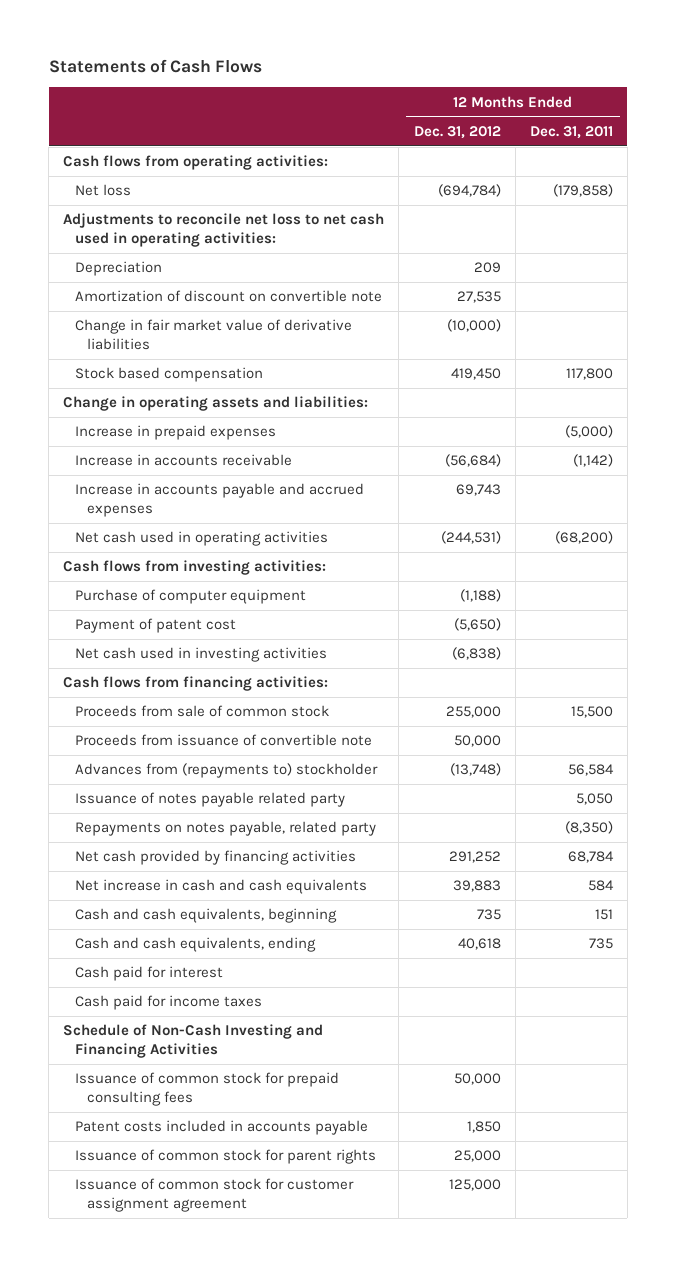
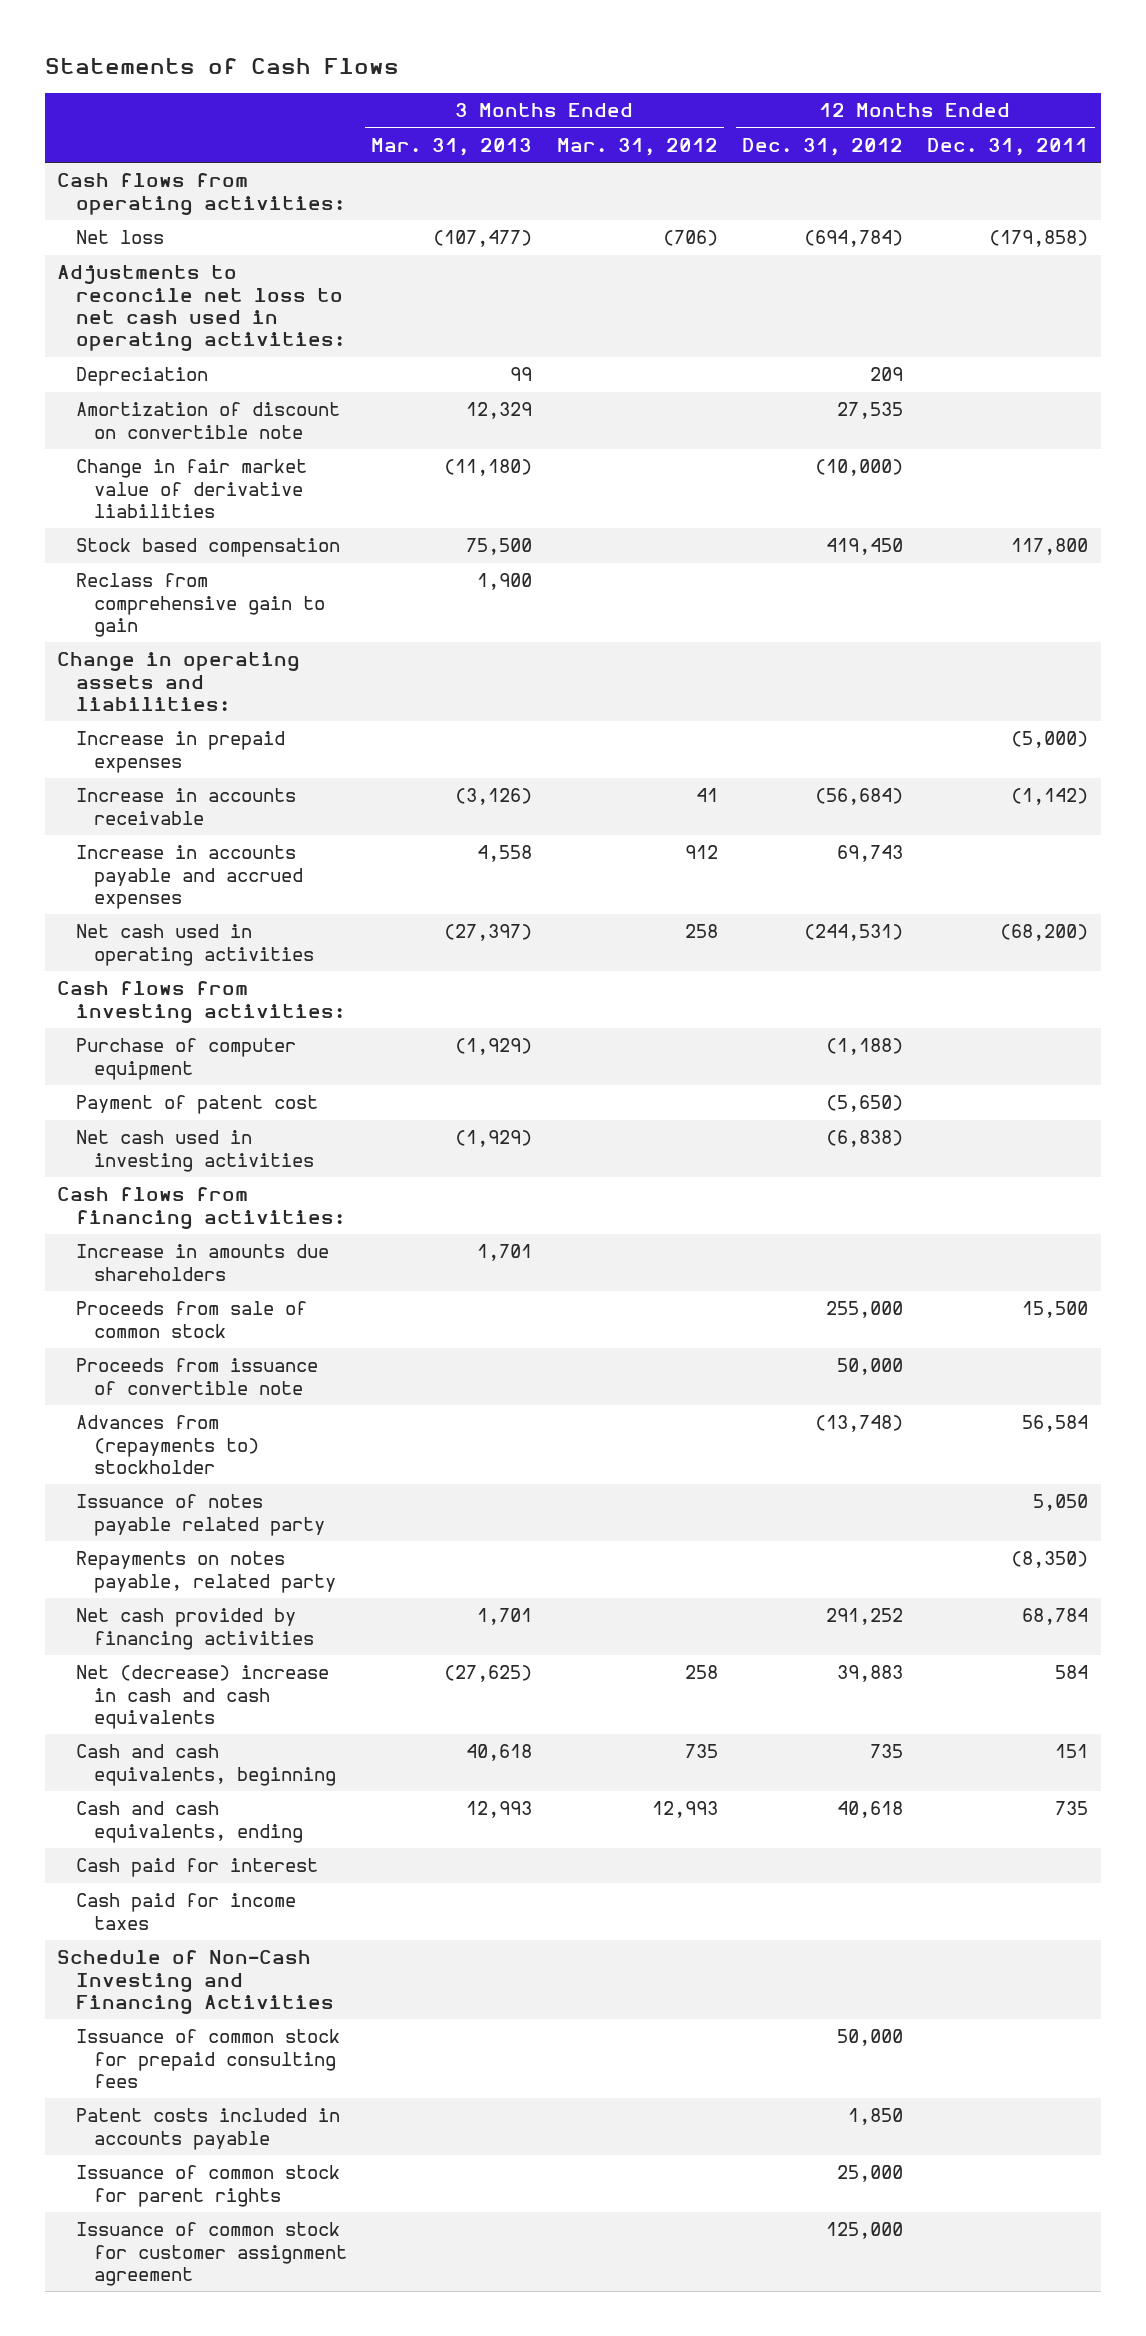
- | 12 Months Ended Dec. 31, 2012 | 12 Months Ended Dec. 31, 2011
+ | 3 Months Ended Mar. 31, 2013 | 3 Months Ended Mar. 31, 2012 | 12 Months Ended Dec. 31, 2012 | 12 Months Ended Dec. 31, 2011
+ Reclass from comprehensive gain to gain | 1,900 | | |
+ Increase in amounts due shareholders | 1,701 | | |
- Net increase in cash and cash equivalents | 39,883 | 584
+ Net (decrease) increase in cash and cash equivalents | (27,625) | 258 | 39,883 | 584

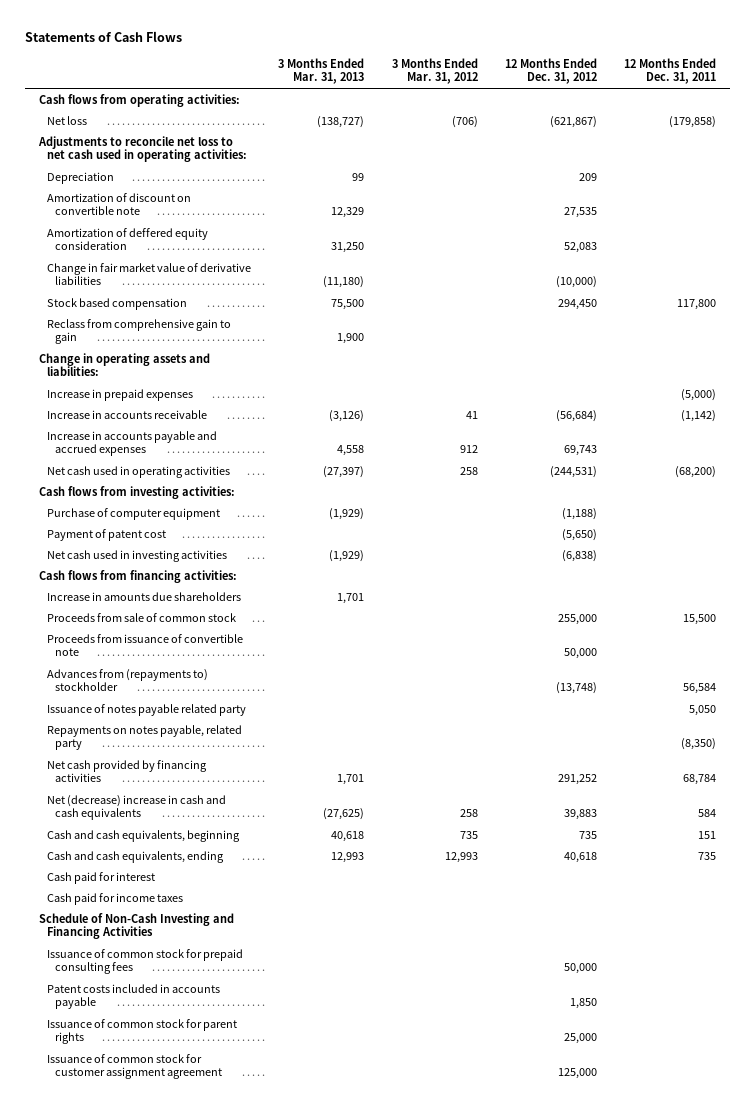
- Net loss | (107,477) | (706) | (694,784) | (179,858)
+ Net loss | (138,727) | (706) | (621,867) | (179,858)
+ Amortization of deffered equity consideration | 31,250 | | 52,083 |
- Stock based compensation | 75,500 | | 419,450 | 117,800
+ Stock based compensation | 75,500 | | 294,450 | 117,800

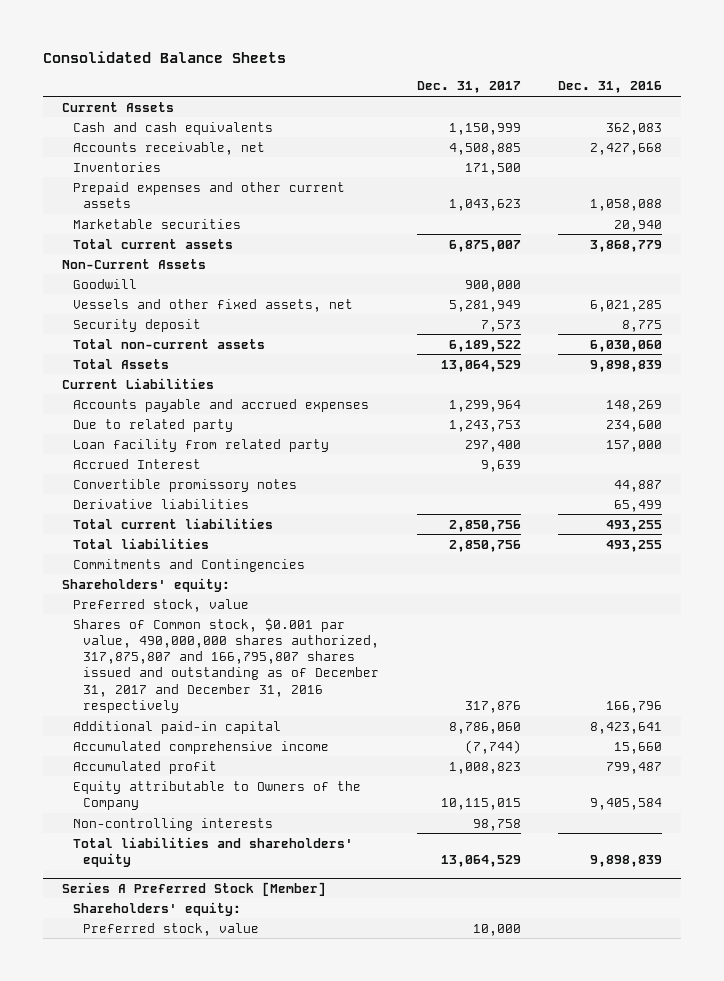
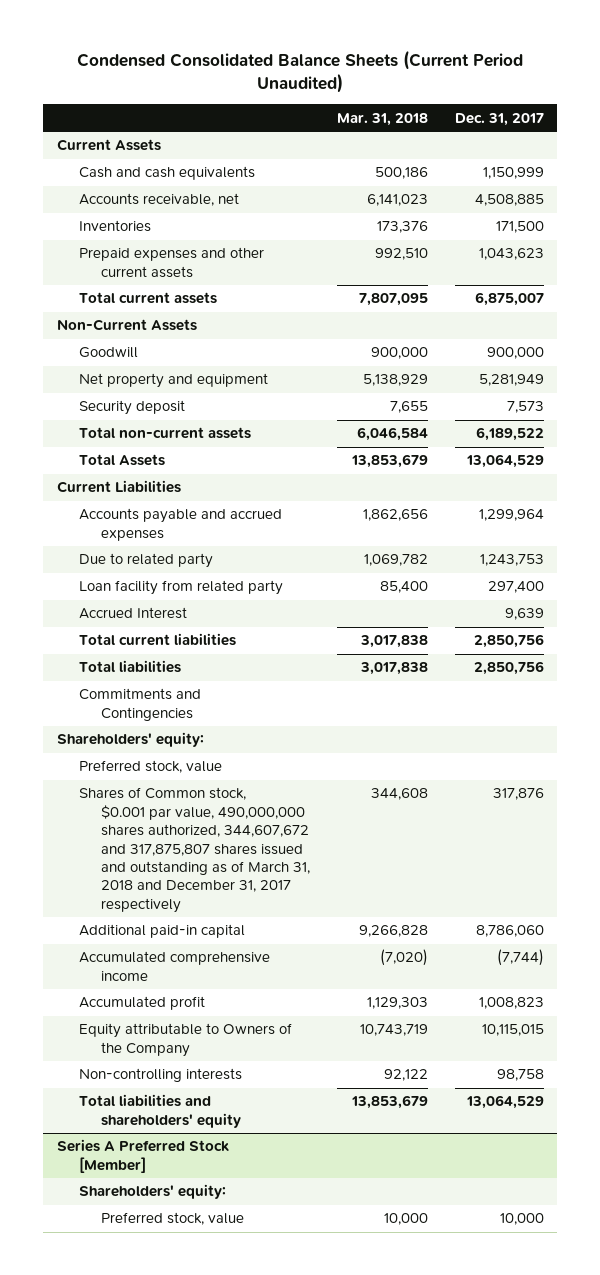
- Consolidated Balance Sheets
+ Condensed Consolidated Balance Sheets (Current Period Unaudited)
- | Dec. 31, 2017 | Dec. 31, 2016
+ | Mar. 31, 2018 | Dec. 31, 2017
- Marketable securities | | 20,940
- Vessels and other fixed assets, net | 5,281,949 | 6,021,285
+ Net property and equipment | 5,138,929 | 5,281,949
- Convertible promissory notes | | 44,887
- Derivative liabilities | | 65,499
- Shares of Common stock, $0.001 par value, 490,000,000 shares authorized, 317,875,807 and 166,795,807 shares issued and outstanding as of December 31, 2017 and December 31, 2016 respectively | 317,876 | 166,796
+ Shares of Common stock, $0.001 par value, 490,000,000 shares authorized, 344,607,672 and 317,875,807 shares issued and outstanding as of March 31, 2018 and December 31, 2017 respectively | 344,608 | 317,876

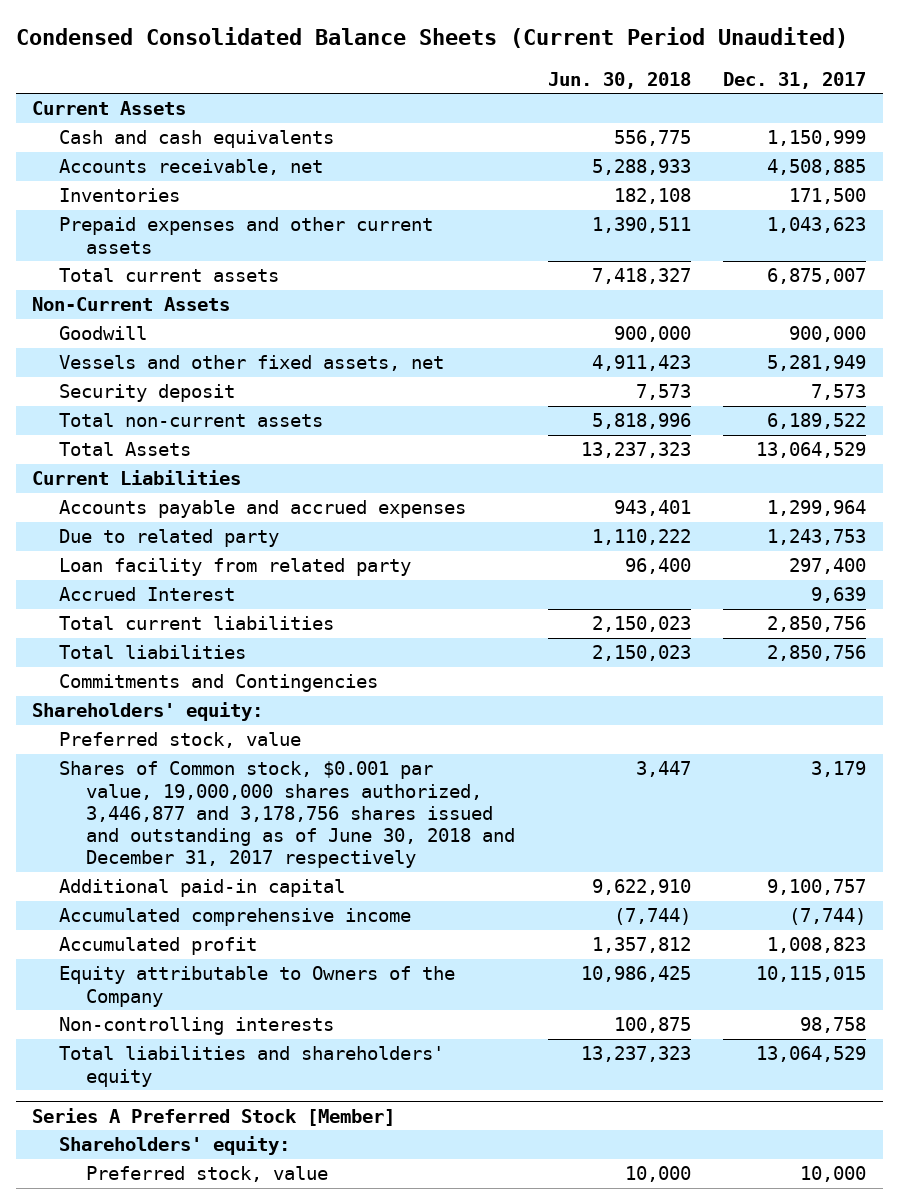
- | Mar. 31, 2018 | Dec. 31, 2017
+ | Jun. 30, 2018 | Dec. 31, 2017
- Net property and equipment | 5,138,929 | 5,281,949
+ Vessels and other fixed assets, net | 4,911,423 | 5,281,949
- Shares of Common stock, $0.001 par value, 490,000,000 shares authorized, 344,607,672 and 317,875,807 shares issued and outstanding as of March 31, 2018 and December 31, 2017 respectively | 344,608 | 317,876
- Additional paid-in capital | 9,266,828 | 8,786,060
+ Shares of Common stock, $0.001 par value, 19,000,000 shares authorized, 3,446,877 and 3,178,756 shares issued and outstanding as of June 30, 2018 and December 31, 2017 respectively | 3,447 | 3,179
+ Additional paid-in capital | 9,622,910 | 9,100,757

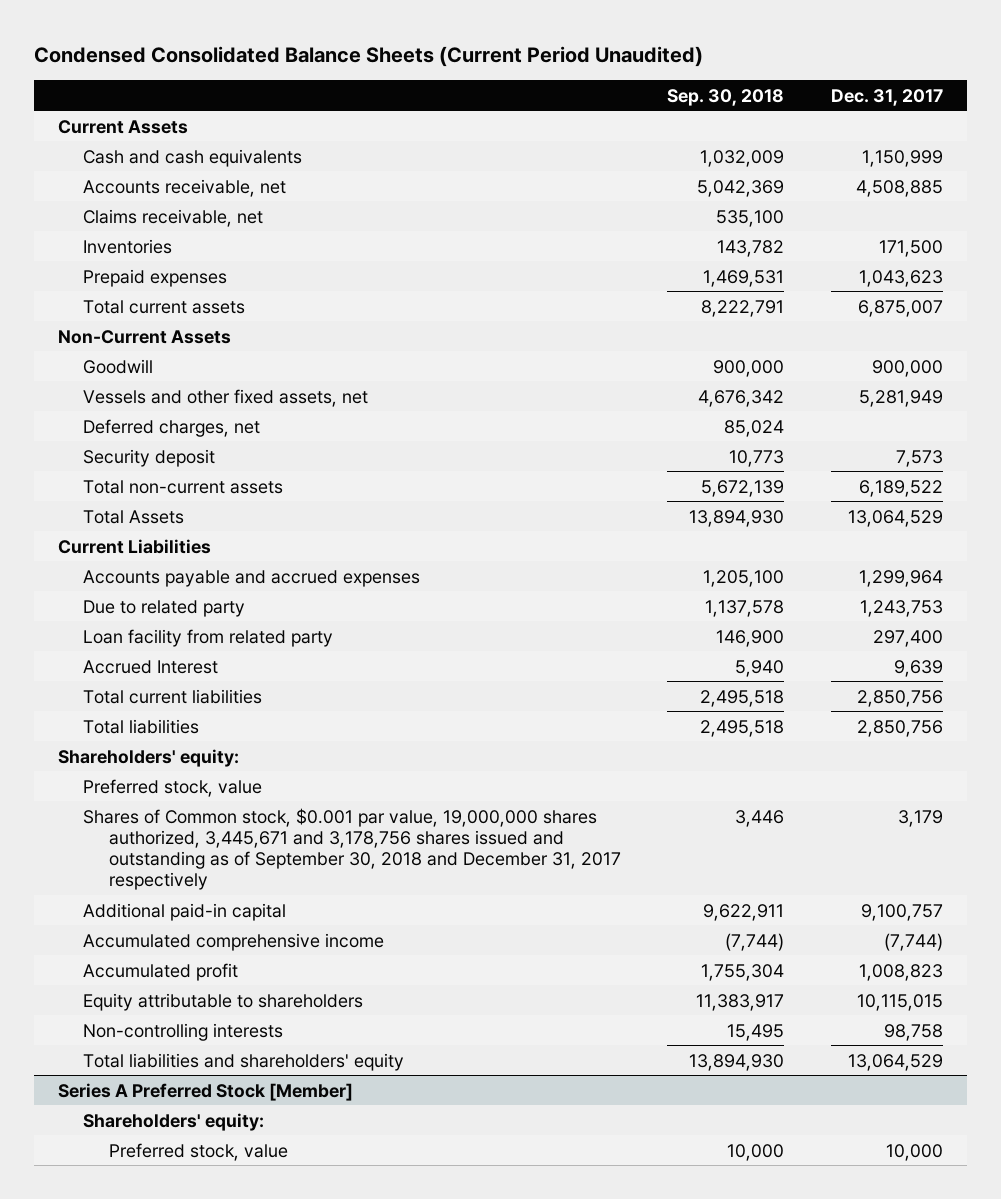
- | Jun. 30, 2018 | Dec. 31, 2017
+ | Sep. 30, 2018 | Dec. 31, 2017
+ Claims receivable, net | 535,100 |
- Prepaid expenses and other current assets | 1,390,511 | 1,043,623
+ Prepaid expenses | 1,469,531 | 1,043,623
+ Deferred charges, net | 85,024 |
- Commitments and Contingencies
- Shares of Common stock, $0.001 par value, 19,000,000 shares authorized, 3,446,877 and 3,178,756 shares issued and outstanding as of June 30, 2018 and December 31, 2017 respectively | 3,447 | 3,179
+ Shares of Common stock, $0.001 par value, 19,000,000 shares authorized, 3,445,671 and 3,178,756 shares issued and outstanding as of September 30, 2018 and December 31, 2017 respectively | 3,446 | 3,179
- Equity attributable to Owners of the Company | 10,986,425 | 10,115,015
+ Equity attributable to shareholders | 11,383,917 | 10,115,015

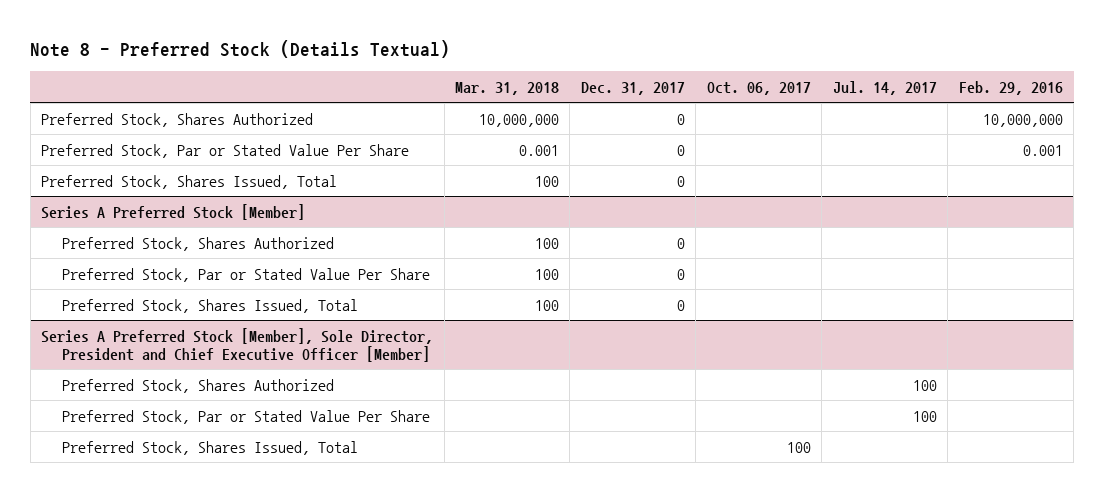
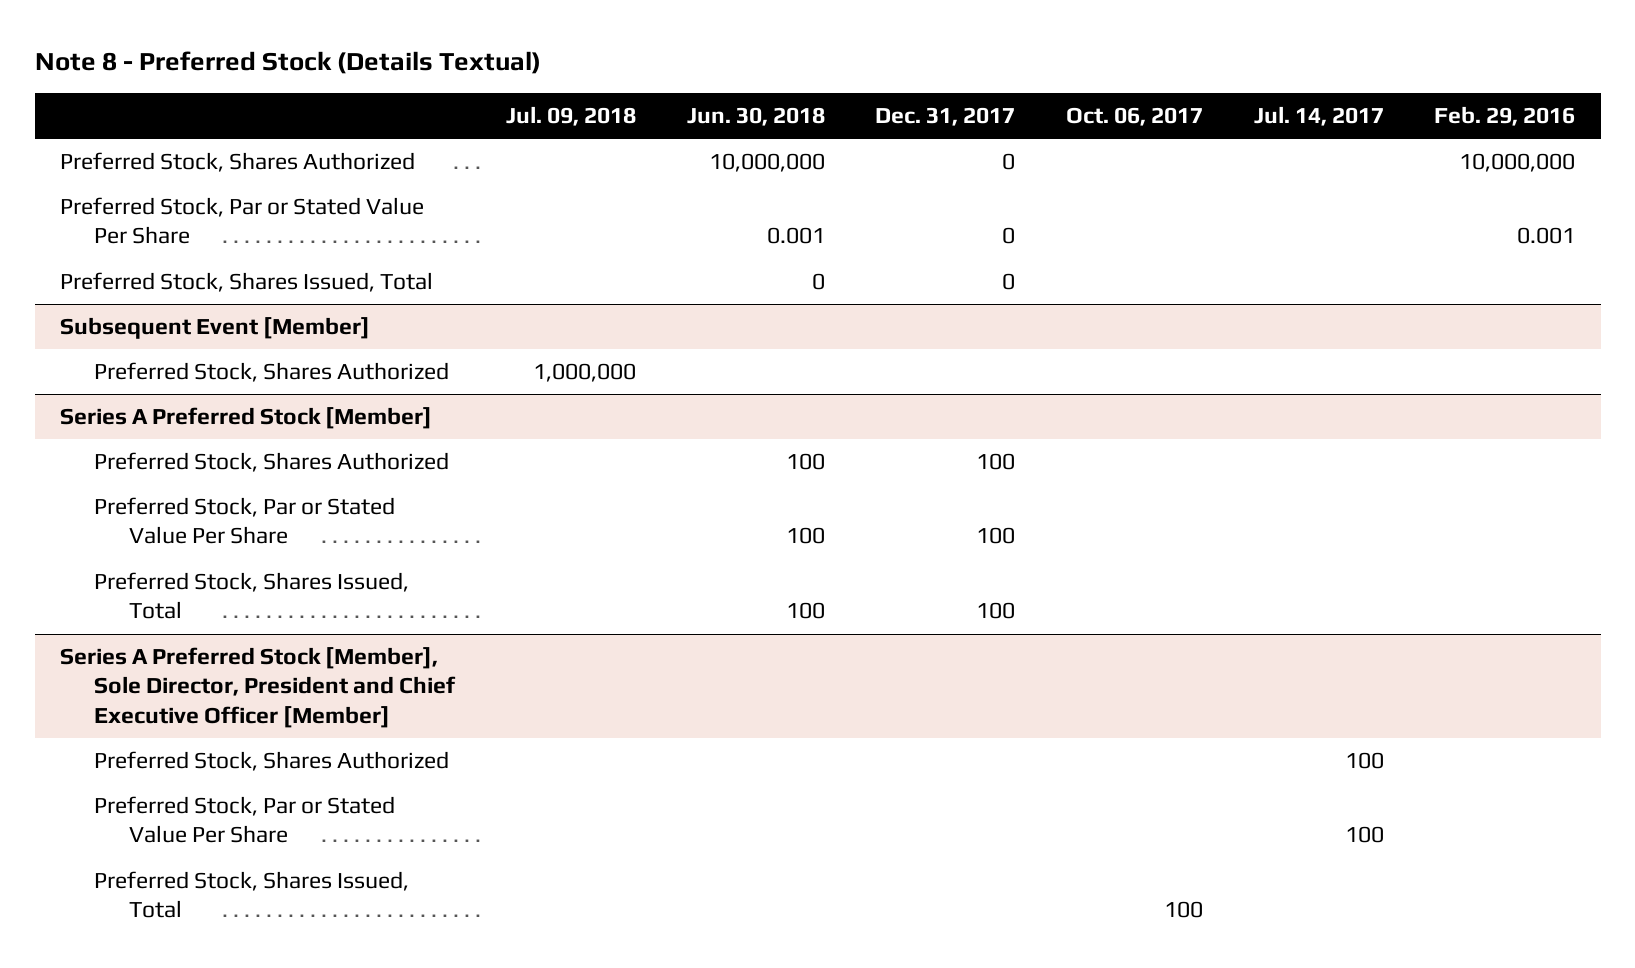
- | Mar. 31, 2018 | Dec. 31, 2017 | Oct. 06, 2017 | Jul. 14, 2017 | Feb. 29, 2016
+ | Jul. 09, 2018 | Jun. 30, 2018 | Dec. 31, 2017 | Oct. 06, 2017 | Jul. 14, 2017 | Feb. 29, 2016
+ Subsequent Event [Member]
+ Preferred Stock, Shares Authorized | 1,000,000 | | | | |
@ Series A Preferred Stock [Member]
- Preferred Stock, Shares Authorized | 100 | 0 | | |
- Preferred Stock, Par or Stated Value Per Share | 100 | 0 | | |
- Preferred Stock, Shares Issued, Total | 100 | 0 | | |
+ Preferred Stock, Shares Authorized | | 100 | 100 | | |
+ Preferred Stock, Par or Stated Value Per Share | | 100 | 100 | | |
+ Preferred Stock, Shares Issued, Total | | 100 | 100 | | |

